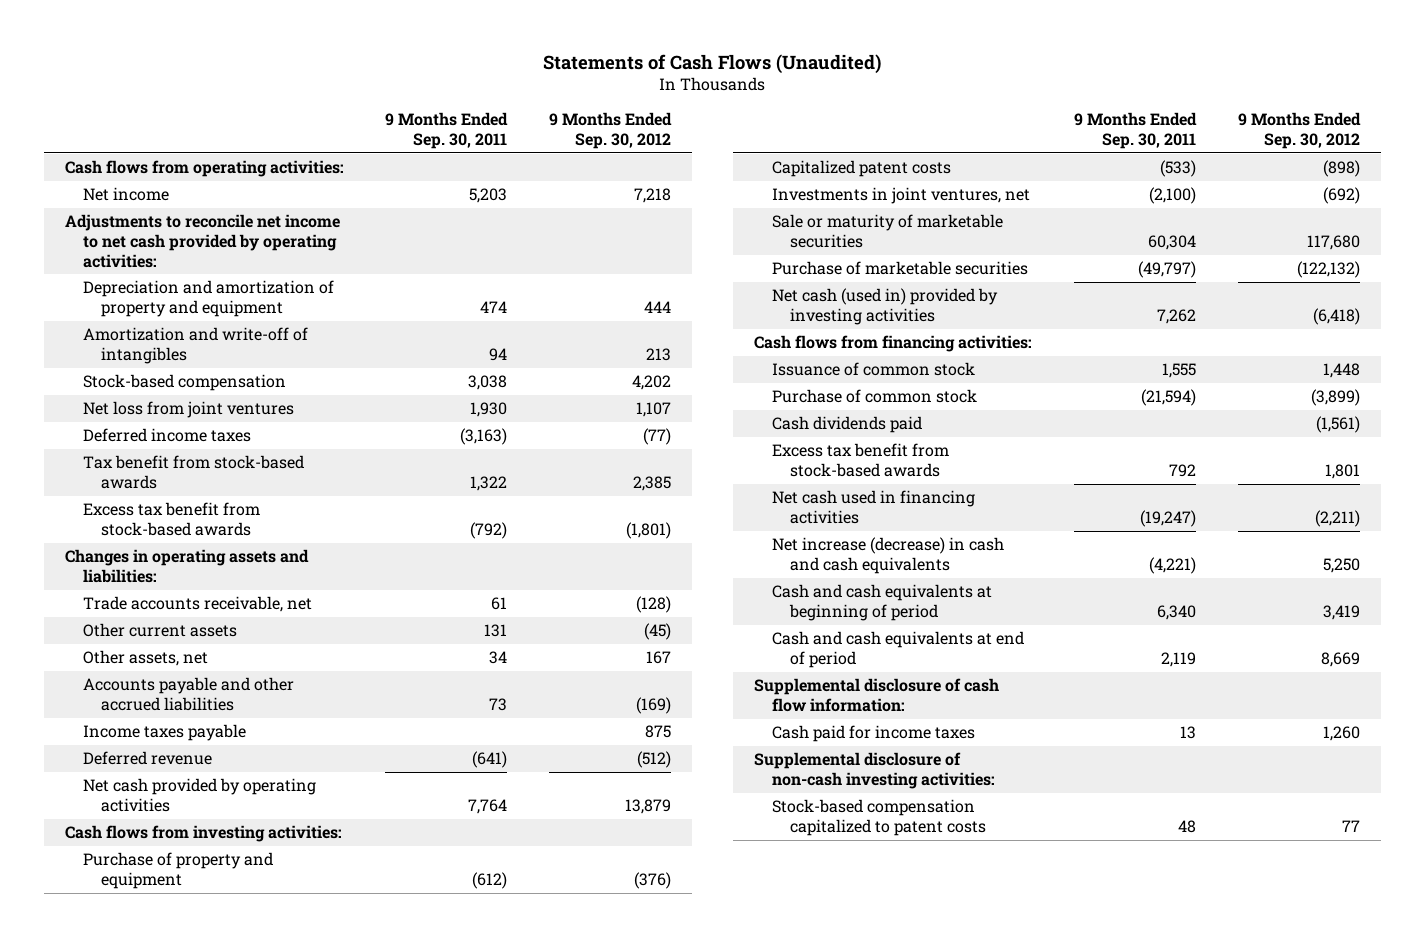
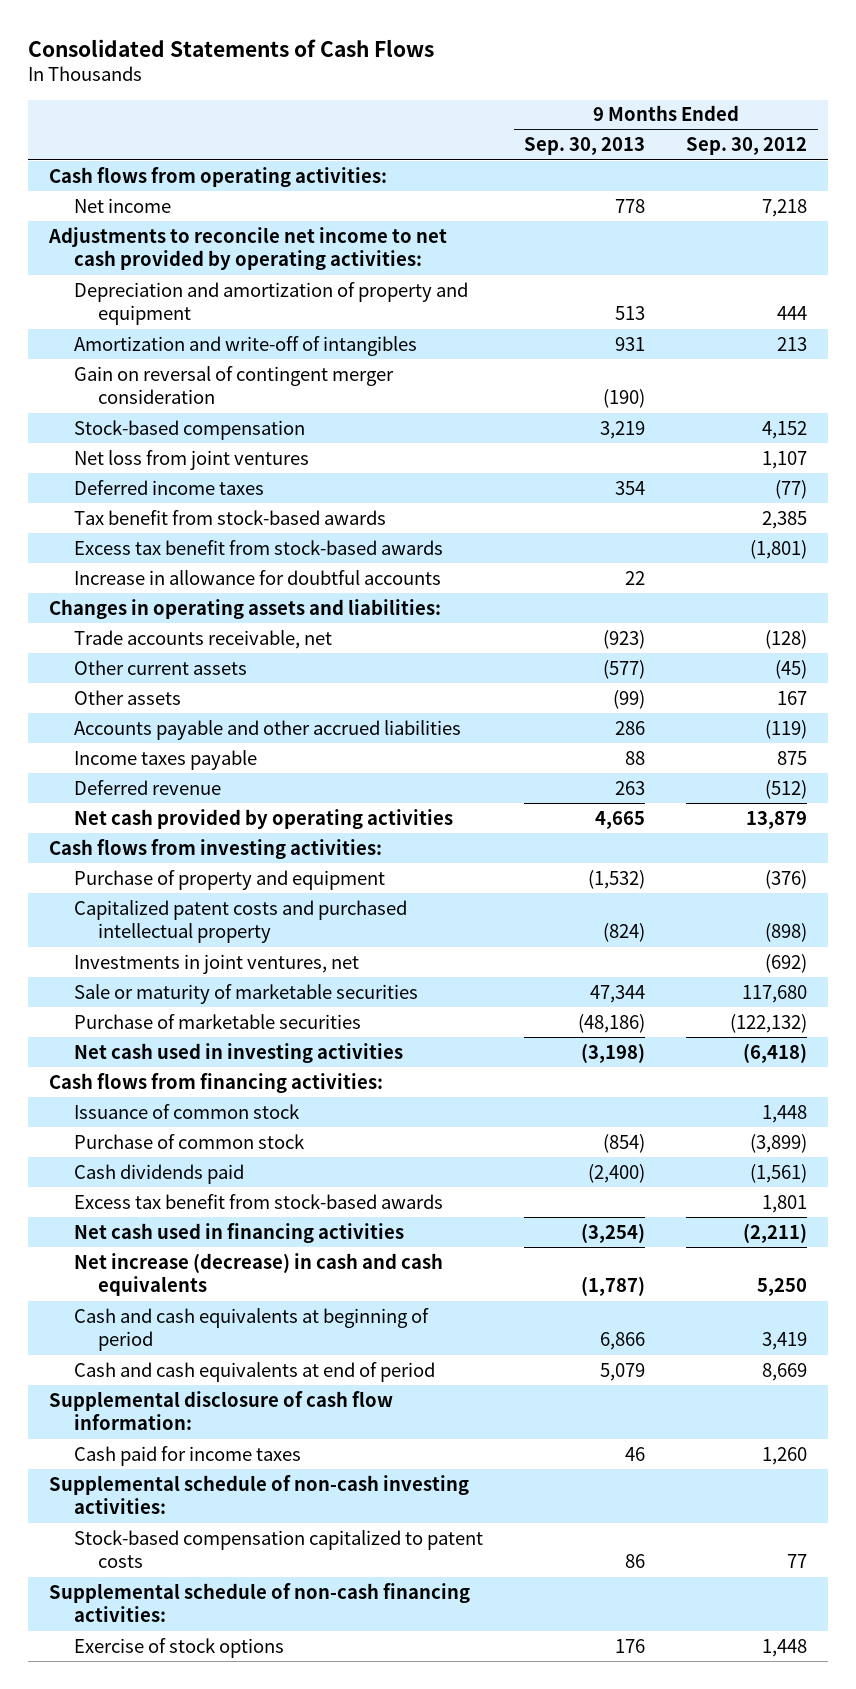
- Statements of Cash Flows (Unaudited)
+ Consolidated Statements of Cash Flows
- | 9 Months Ended Sep. 30, 2011 | 9 Months Ended Sep. 30, 2012
+ | 9 Months Ended Sep. 30, 2013 | 9 Months Ended Sep. 30, 2012
- Stock-based compensation | 3,038 | 4,202
+ Gain on reversal of contingent merger consideration | (190) |
+ Stock-based compensation | 3,219 | 4,152
+ Increase in allowance for doubtful accounts | 22 |
- Other assets, net | 34 | 167
- Accounts payable and other accrued liabilities | 73 | (169)
+ Other assets | (99) | 167
+ Accounts payable and other accrued liabilities | 286 | (119)
- Capitalized patent costs | (533) | (898)
+ Capitalized patent costs and purchased intellectual property | (824) | (898)
- Net cash (used in) provided by investing activities | 7,262 | (6,418)
+ Net cash used in investing activities | (3,198) | (6,418)
- Supplemental disclosure of non-cash investing activities:
+ Supplemental schedule of non-cash investing activities:
+ Supplemental schedule of non-cash financing activities:
+ Exercise of stock options | 176 | 1,448

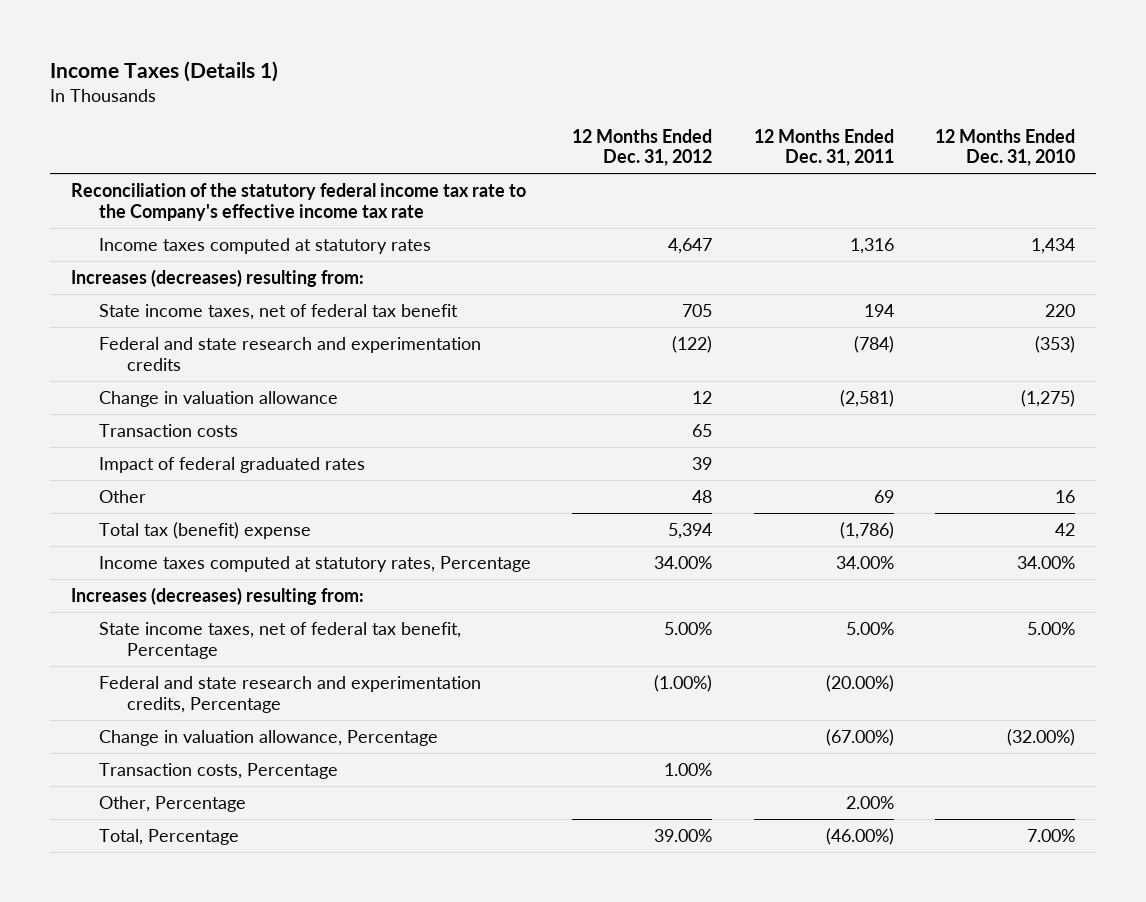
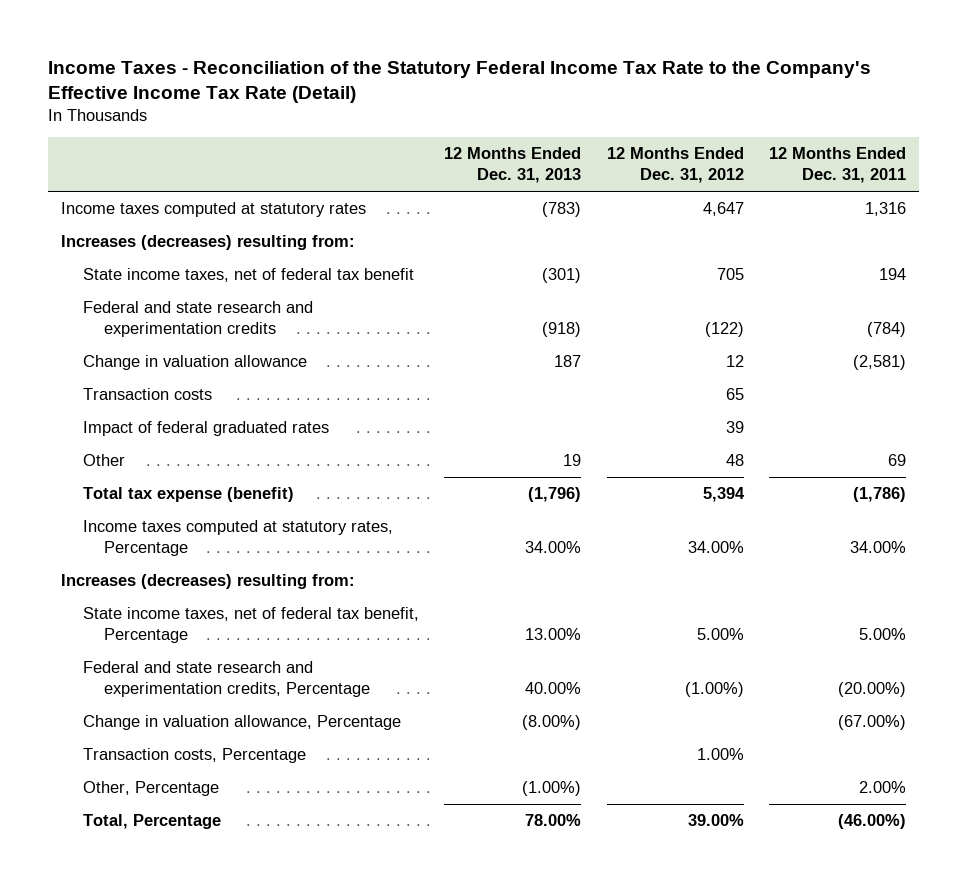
- Income Taxes (Details 1)
+ Income Taxes - Reconciliation of the Statutory Federal Income Tax Rate to the Company's Effective Income Tax Rate (Detail)
- | 12 Months Ended Dec. 31, 2012 | 12 Months Ended Dec. 31, 2011 | 12 Months Ended Dec. 31, 2010
+ | 12 Months Ended Dec. 31, 2013 | 12 Months Ended Dec. 31, 2012 | 12 Months Ended Dec. 31, 2011
- Reconciliation of the statutory federal income tax rate to the Company's effective income tax rate
- Total tax (benefit) expense | 5,394 | (1,786) | 42
+ Total tax expense (benefit) | (1,796) | 5,394 | (1,786)

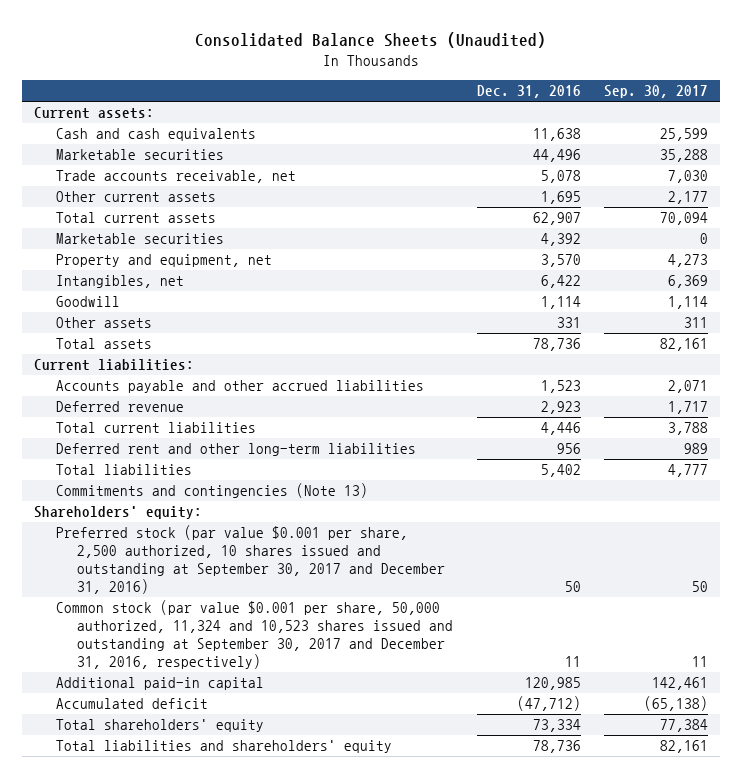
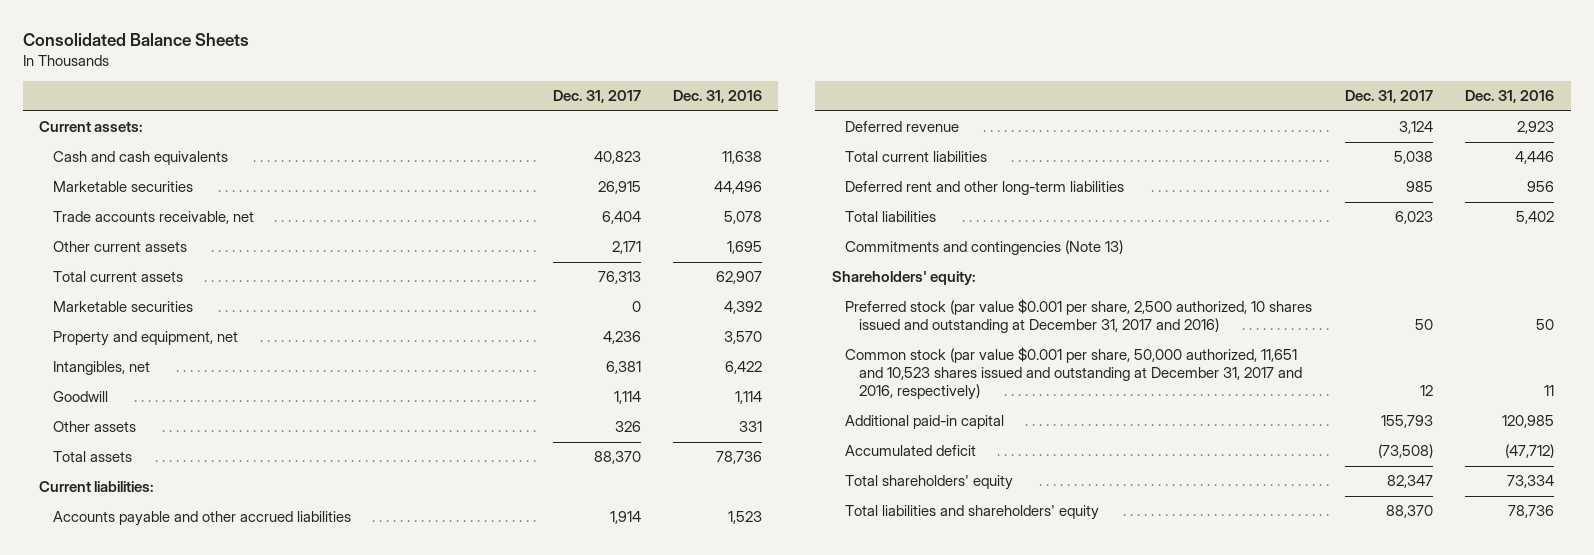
- Consolidated Balance Sheets (Unaudited)
+ Consolidated Balance Sheets
- | Dec. 31, 2016 | Sep. 30, 2017
+ | Dec. 31, 2017 | Dec. 31, 2016
- Preferred stock (par value $0.001 per share, 2,500 authorized, 10 shares issued and outstanding at September 30, 2017 and December 31, 2016) | 50 | 50
- Common stock (par value $0.001 per share, 50,000 authorized, 11,324 and 10,523 shares issued and outstanding at September 30, 2017 and December 31, 2016, respectively) | 11 | 11
+ Preferred stock (par value $0.001 per share, 2,500 authorized, 10 shares issued and outstanding at December 31, 2017 and 2016) | 50 | 50
+ Common stock (par value $0.001 per share, 50,000 authorized, 11,651 and 10,523 shares issued and outstanding at December 31, 2017 and 2016, respectively) | 12 | 11

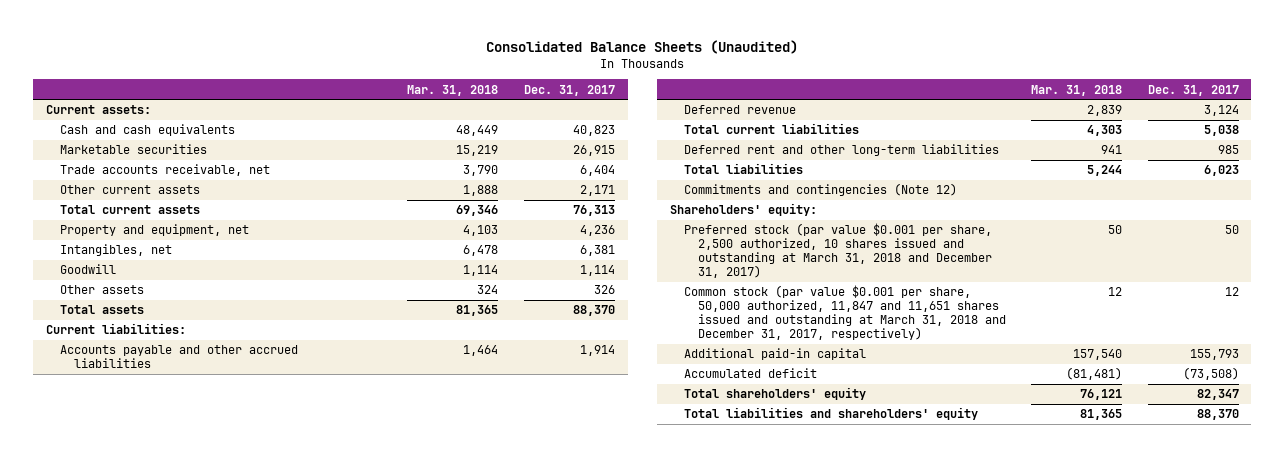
- Consolidated Balance Sheets
+ Consolidated Balance Sheets (Unaudited)
- | Dec. 31, 2017 | Dec. 31, 2016
+ | Mar. 31, 2018 | Dec. 31, 2017
- Marketable securities | 0 | 4,392
- Commitments and contingencies (Note 13)
+ Commitments and contingencies (Note 12)
- Preferred stock (par value $0.001 per share, 2,500 authorized, 10 shares issued and outstanding at December 31, 2017 and 2016) | 50 | 50
- Common stock (par value $0.001 per share, 50,000 authorized, 11,651 and 10,523 shares issued and outstanding at December 31, 2017 and 2016, respectively) | 12 | 11
+ Preferred stock (par value $0.001 per share, 2,500 authorized, 10 shares issued and outstanding at March 31, 2018 and December 31, 2017) | 50 | 50
+ Common stock (par value $0.001 per share, 50,000 authorized, 11,847 and 11,651 shares issued and outstanding at March 31, 2018 and December 31, 2017, respectively) | 12 | 12

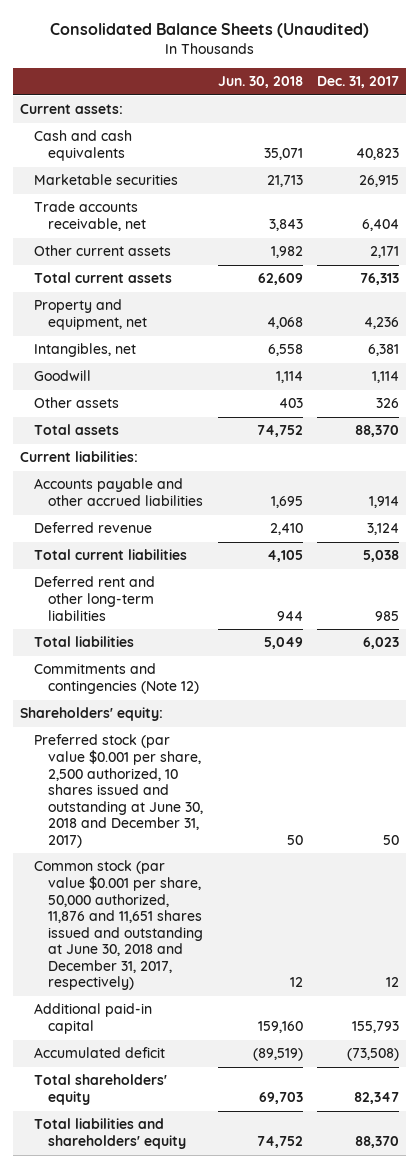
- | Mar. 31, 2018 | Dec. 31, 2017
+ | Jun. 30, 2018 | Dec. 31, 2017
- Preferred stock (par value $0.001 per share, 2,500 authorized, 10 shares issued and outstanding at March 31, 2018 and December 31, 2017) | 50 | 50
- Common stock (par value $0.001 per share, 50,000 authorized, 11,847 and 11,651 shares issued and outstanding at March 31, 2018 and December 31, 2017, respectively) | 12 | 12
+ Preferred stock (par value $0.001 per share, 2,500 authorized, 10 shares issued and outstanding at June 30, 2018 and December 31, 2017) | 50 | 50
+ Common stock (par value $0.001 per share, 50,000 authorized, 11,876 and 11,651 shares issued and outstanding at June 30, 2018 and December 31, 2017, respectively) | 12 | 12

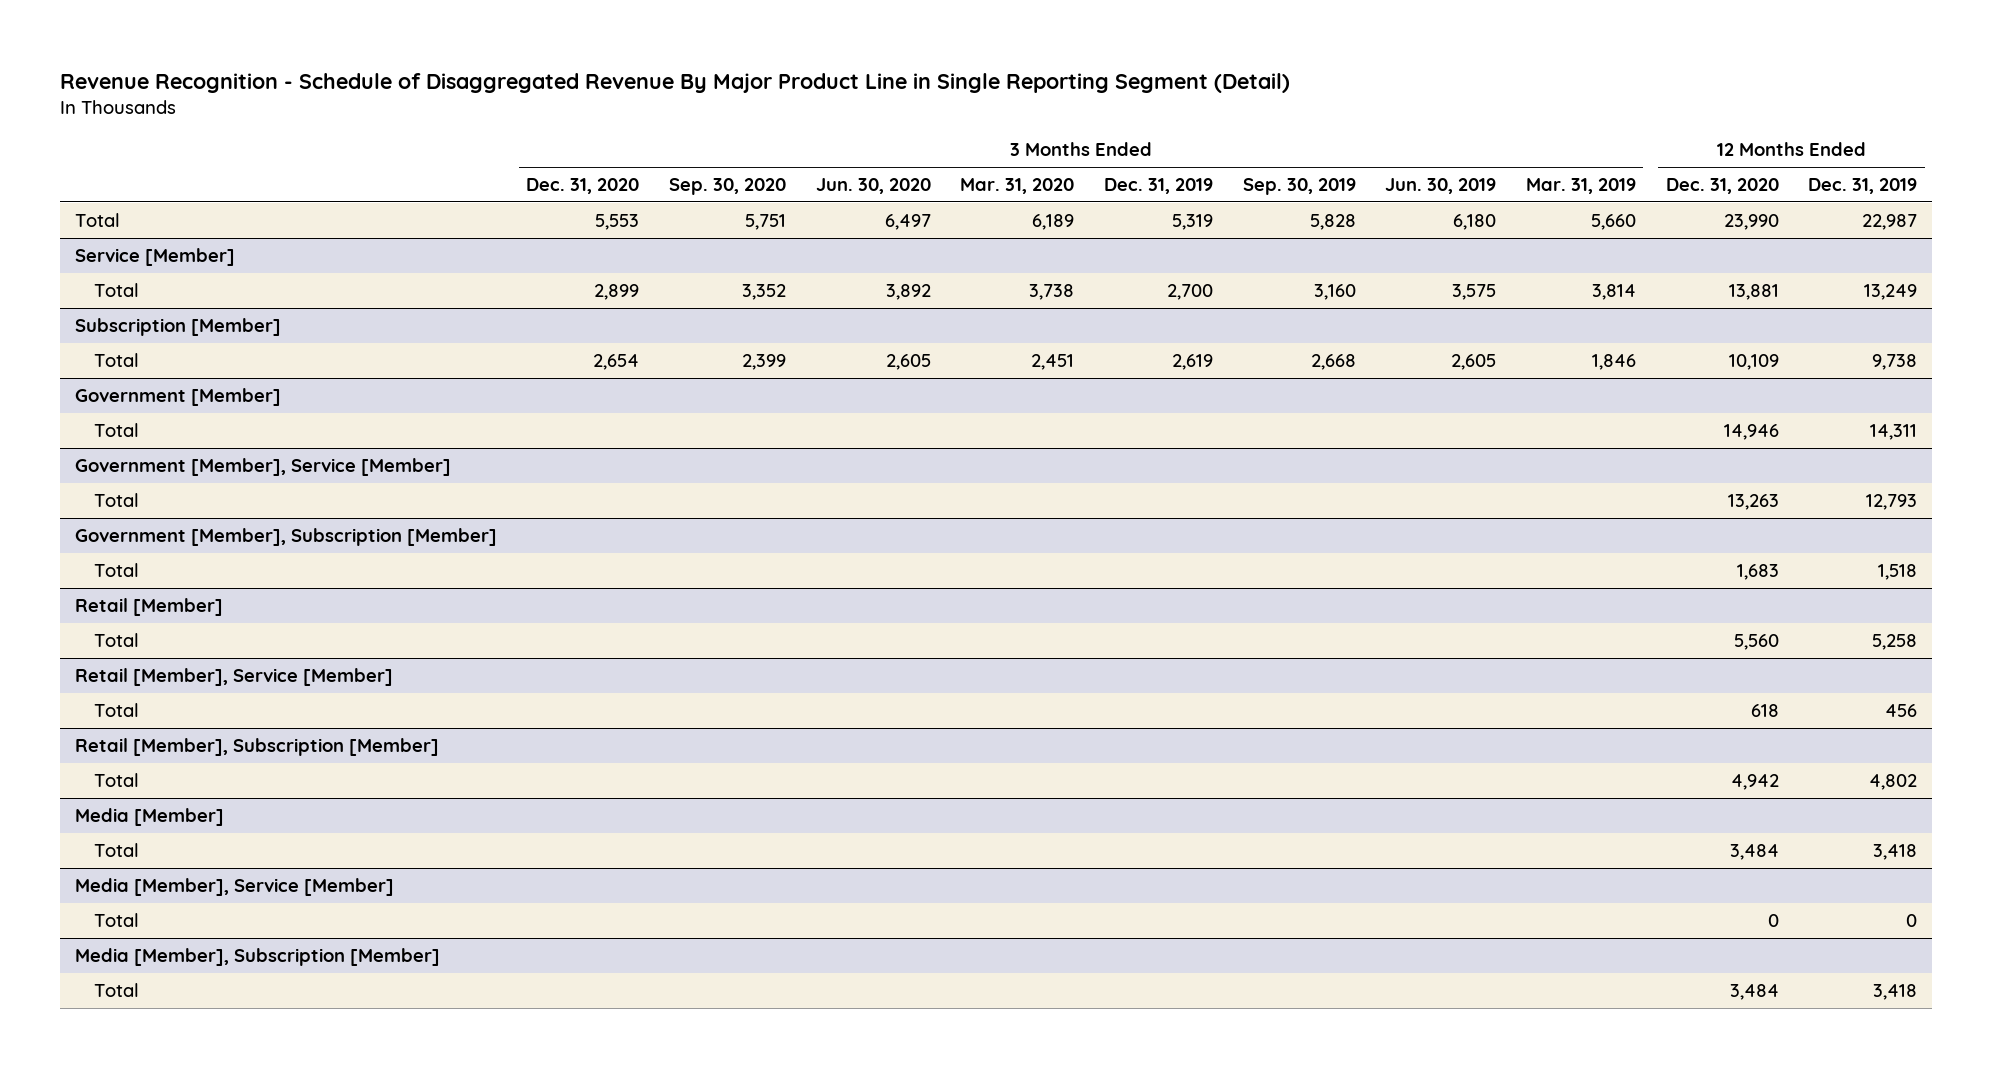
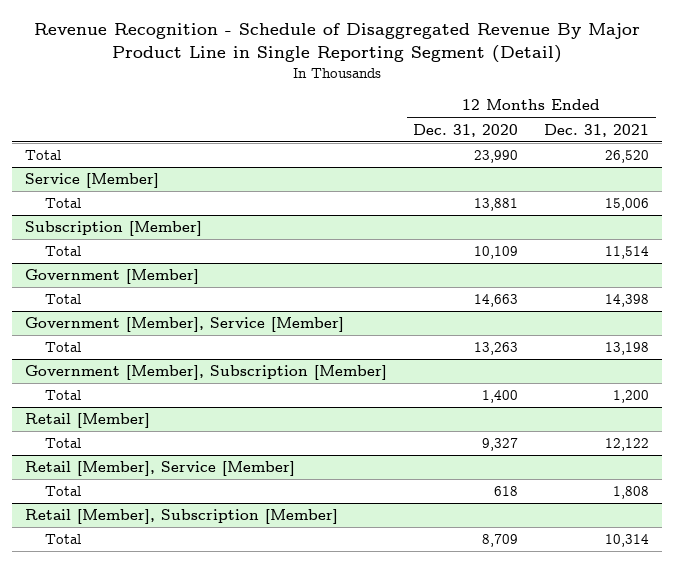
- | 3 Months Ended Dec. 31, 2020 | 3 Months Ended Sep. 30, 2020 | 3 Months Ended Jun. 30, 2020 | 3 Months Ended Mar. 31, 2020 | 3 Months Ended Dec. 31, 2019 | 3 Months Ended Sep. 30, 2019 | 3 Months Ended Jun. 30, 2019 | 3 Months Ended Mar. 31, 2019 | 12 Months Ended Dec. 31, 2020 | 12 Months Ended Dec. 31, 2019
+ | 12 Months Ended Dec. 31, 2020 | 12 Months Ended Dec. 31, 2021
@ Government [Member]
- Total | | | | | | | | | 14,946 | 14,311
+ Total | 14,663 | 14,398
@ Government [Member], Subscription [Member]
- Total | | | | | | | | | 1,683 | 1,518
+ Total | 1,400 | 1,200
@ Retail [Member]
- Total | | | | | | | | | 5,560 | 5,258
+ Total | 9,327 | 12,122
@ Retail [Member], Subscription [Member]
- Total | | | | | | | | | 4,942 | 4,802
- Media [Member]
- Total | | | | | | | | | 3,484 | 3,418
- Media [Member], Service [Member]
- Total | | | | | | | | | 0 | 0
- Media [Member], Subscription [Member]
- Total | | | | | | | | | 3,484 | 3,418
@ Retail [Member], Subscription [Member]
+ Total | 8,709 | 10,314

